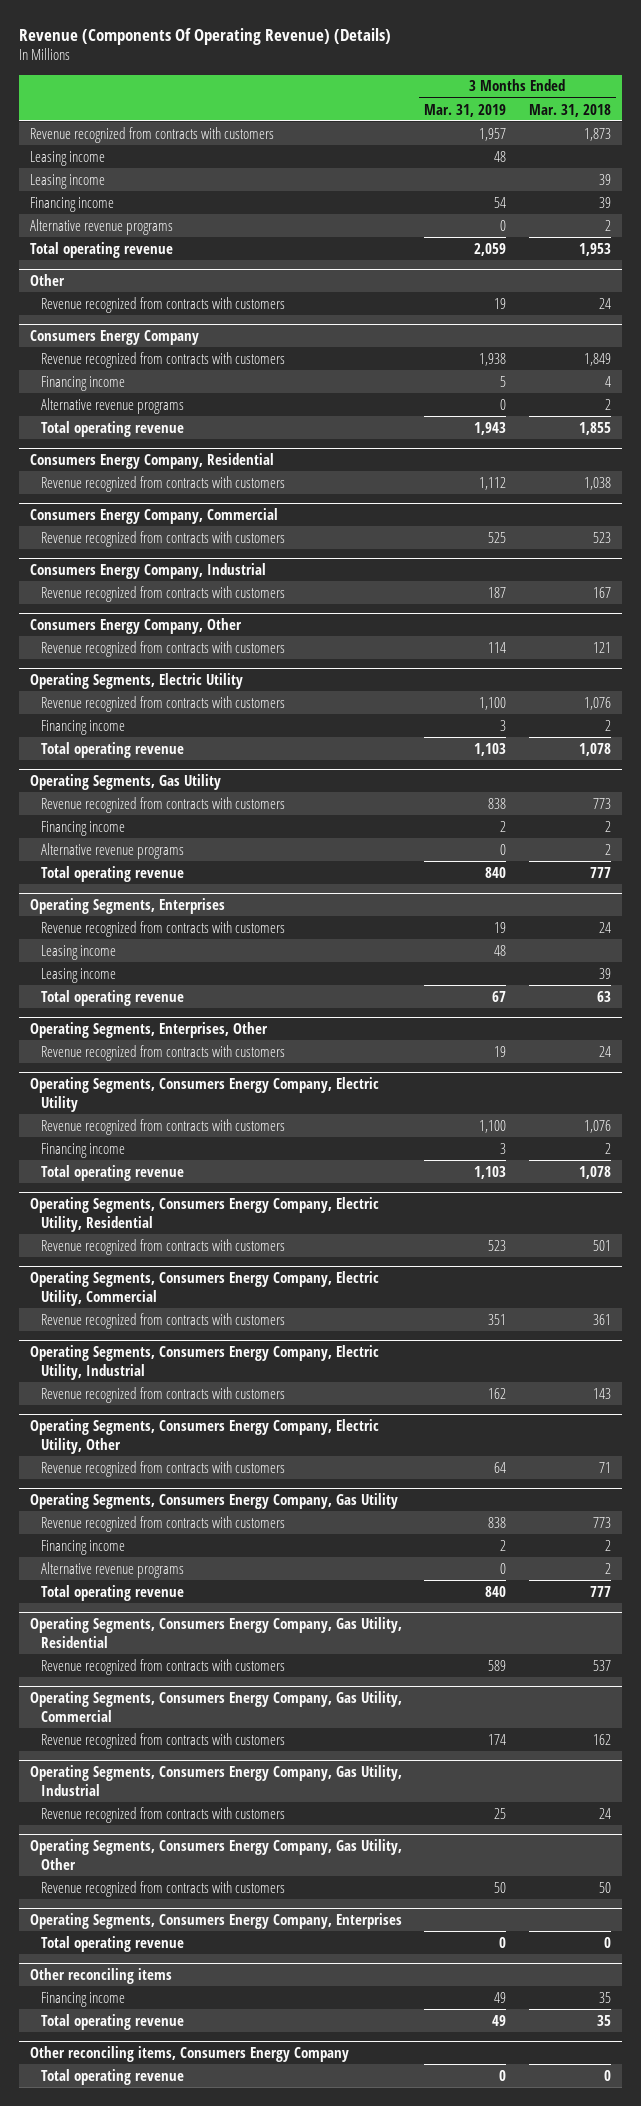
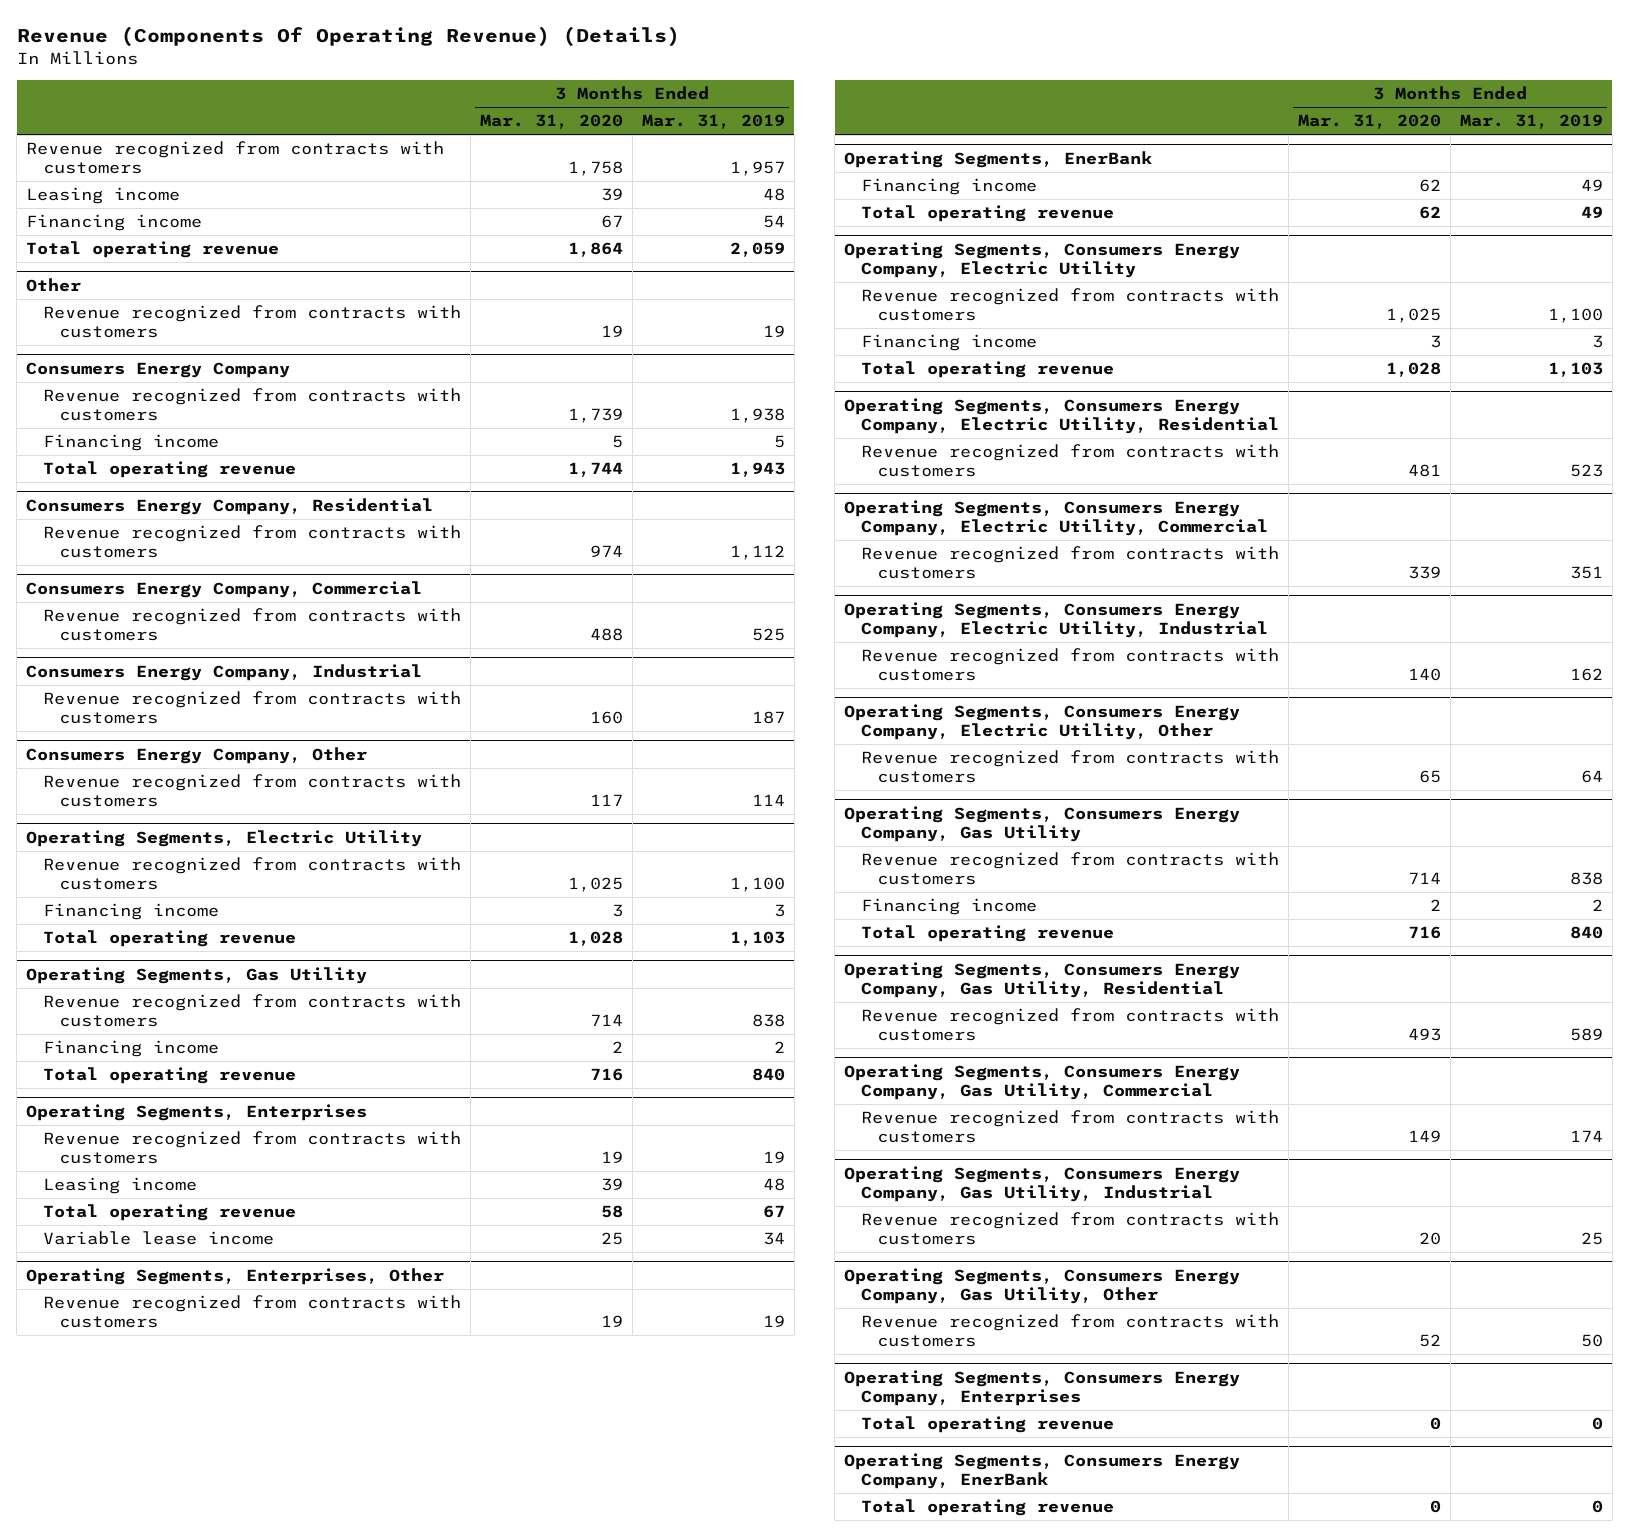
- | 3 Months Ended Mar. 31, 2019 | 3 Months Ended Mar. 31, 2018
+ | 3 Months Ended Mar. 31, 2020 | 3 Months Ended Mar. 31, 2019
- Leasing income | | 39
- Alternative revenue programs | 0 | 2
@ Consumers Energy Company
- Alternative revenue programs | 0 | 2
@ Operating Segments, Gas Utility
- Alternative revenue programs | 0 | 2
@ Operating Segments, Enterprises
- Leasing income | | 39
+ Variable lease income | 25 | 34
+ Operating Segments, EnerBank
+ Financing income | 62 | 49
+ Total operating revenue | 62 | 49
@ Operating Segments, Consumers Energy Company, Gas Utility
- Alternative revenue programs | 0 | 2
- Other reconciling items
- Financing income | 49 | 35
- Total operating revenue | 49 | 35
- Other reconciling items, Consumers Energy Company
+ Operating Segments, Consumers Energy Company, EnerBank

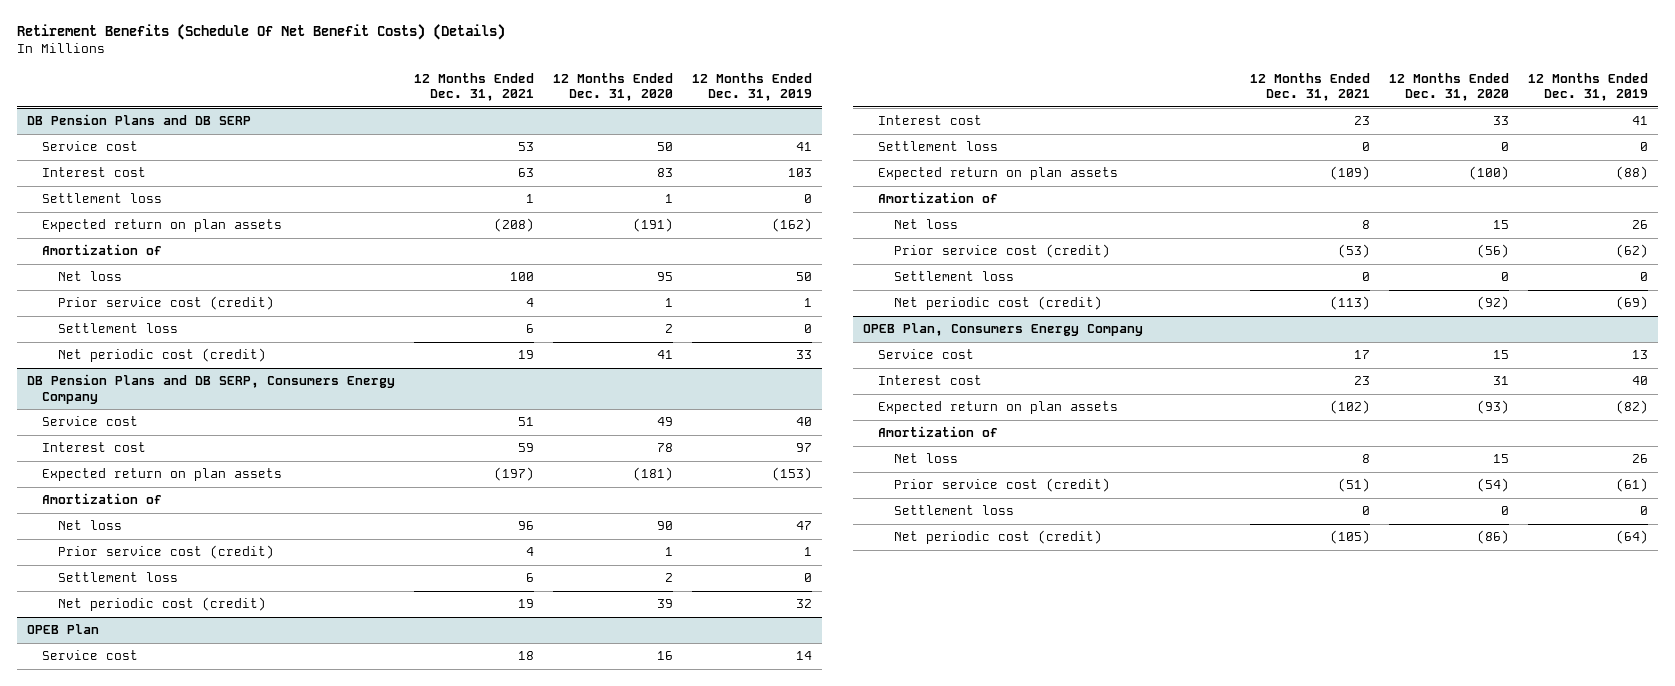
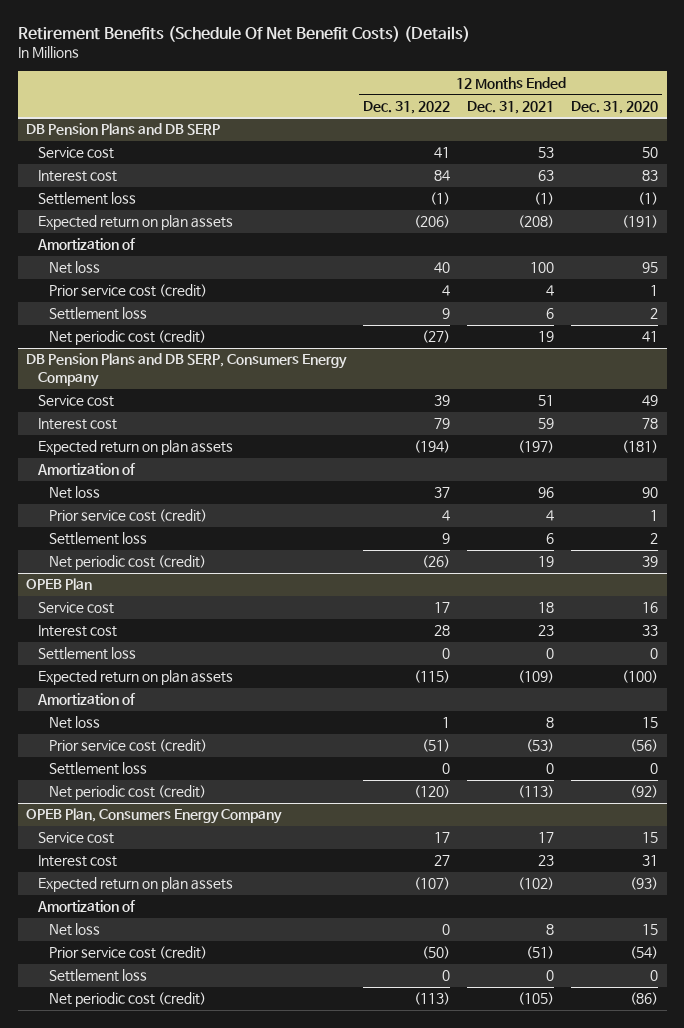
- | 12 Months Ended Dec. 31, 2021 | 12 Months Ended Dec. 31, 2020 | 12 Months Ended Dec. 31, 2019
+ | 12 Months Ended Dec. 31, 2022 | 12 Months Ended Dec. 31, 2021 | 12 Months Ended Dec. 31, 2020
@ DB Pension Plans and DB SERP
- Settlement loss | 1 | 1 | 0
+ Settlement loss | (1) | (1) | (1)

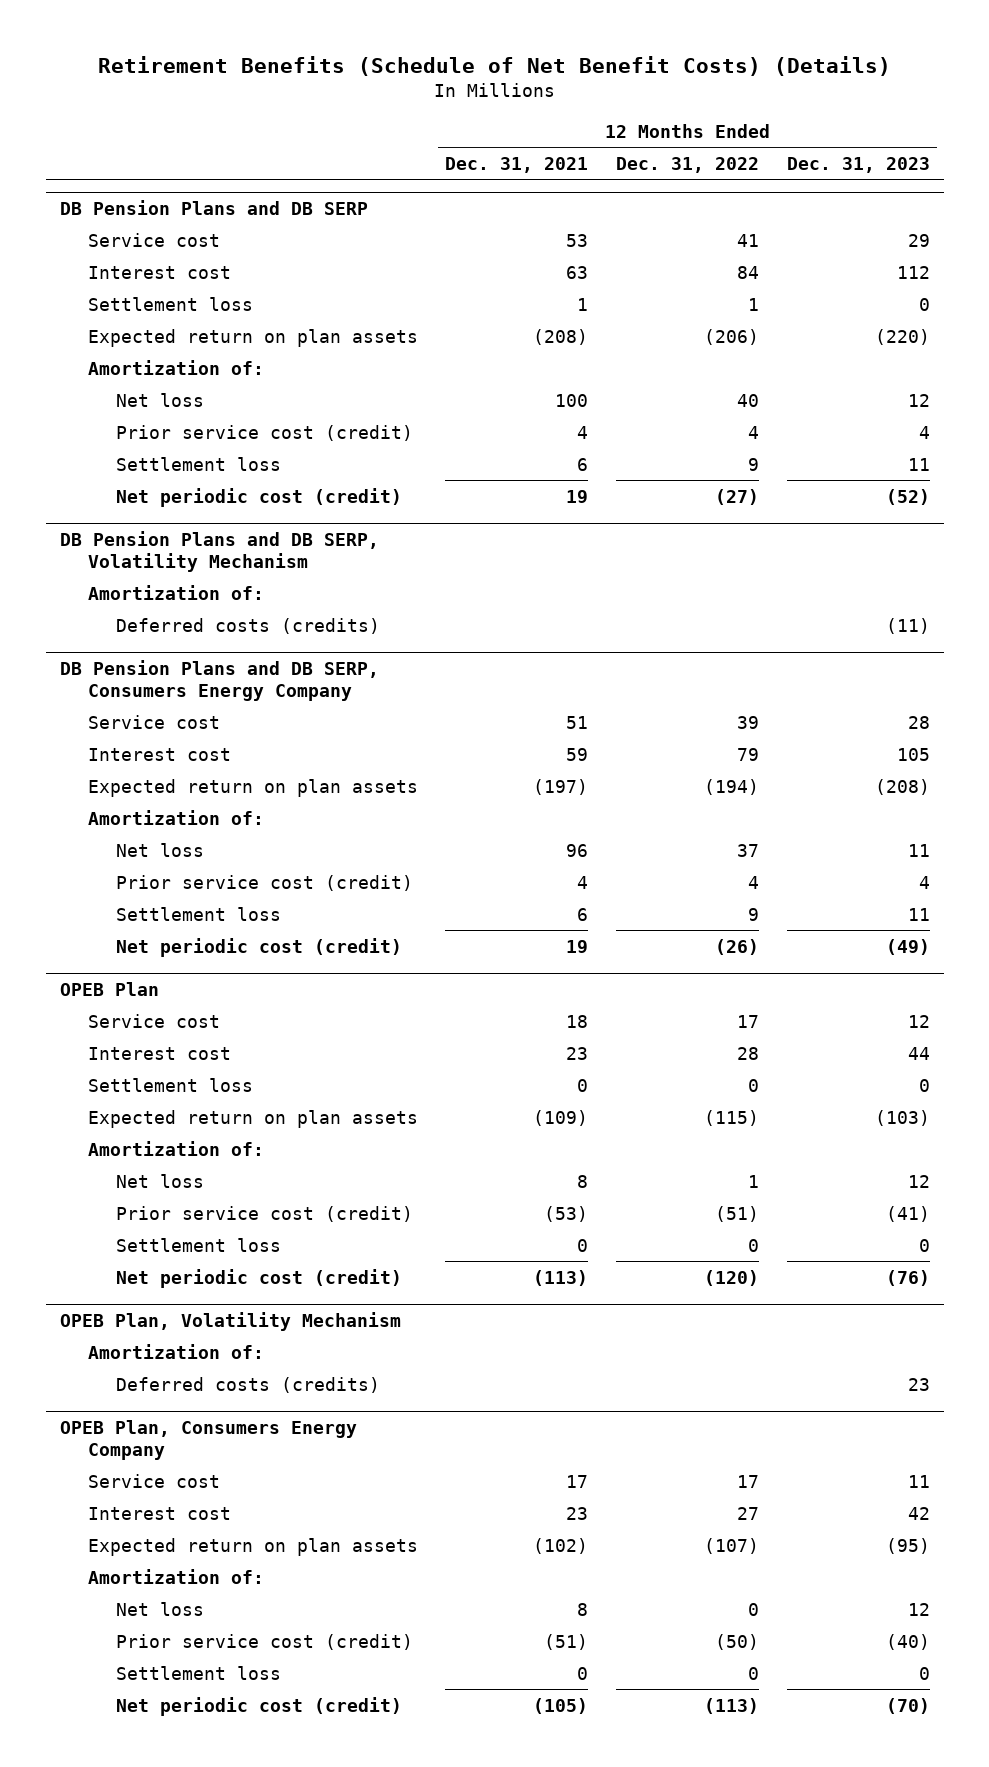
- Retirement Benefits (Schedule Of Net Benefit Costs) (Details)
+ Retirement Benefits (Schedule of Net Benefit Costs) (Details)
- | 12 Months Ended Dec. 31, 2022 | 12 Months Ended Dec. 31, 2021 | 12 Months Ended Dec. 31, 2020
+ | 12 Months Ended Dec. 31, 2021 | 12 Months Ended Dec. 31, 2022 | 12 Months Ended Dec. 31, 2023
@ DB Pension Plans and DB SERP
- Settlement loss | (1) | (1) | (1)
+ Settlement loss | 1 | 1 | 0
- Amortization of
+ Amortization of:
+ DB Pension Plans and DB SERP, Volatility Mechanism
+ Amortization of:
+ Deferred costs (credits) | | | (11)
@ DB Pension Plans and DB SERP, Consumers Energy Company
- Amortization of
+ Amortization of:
@ OPEB Plan
- Amortization of
+ Amortization of:
+ OPEB Plan, Volatility Mechanism
+ Amortization of:
+ Deferred costs (credits) | | | 23
@ OPEB Plan, Consumers Energy Company
- Amortization of
+ Amortization of:

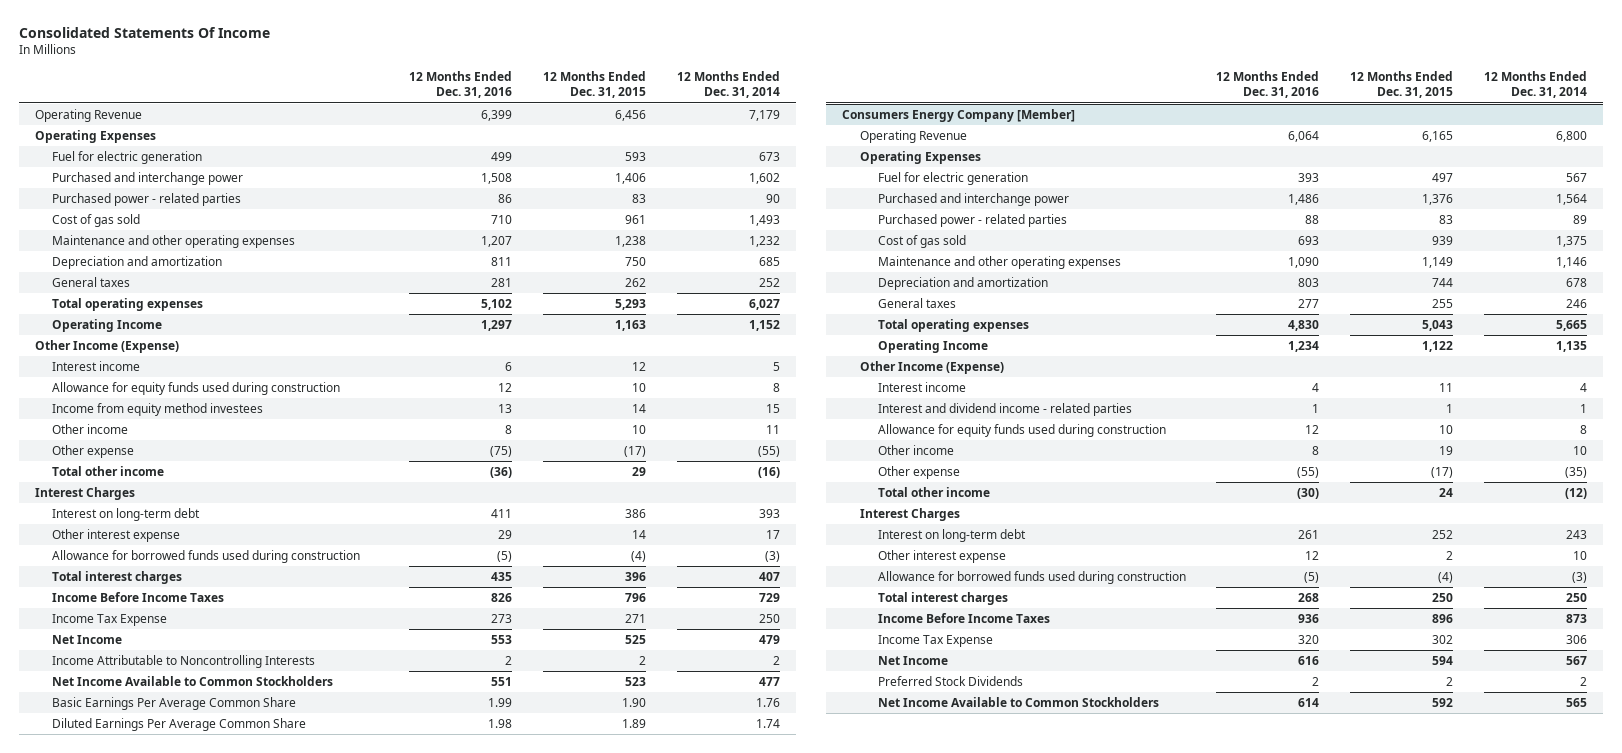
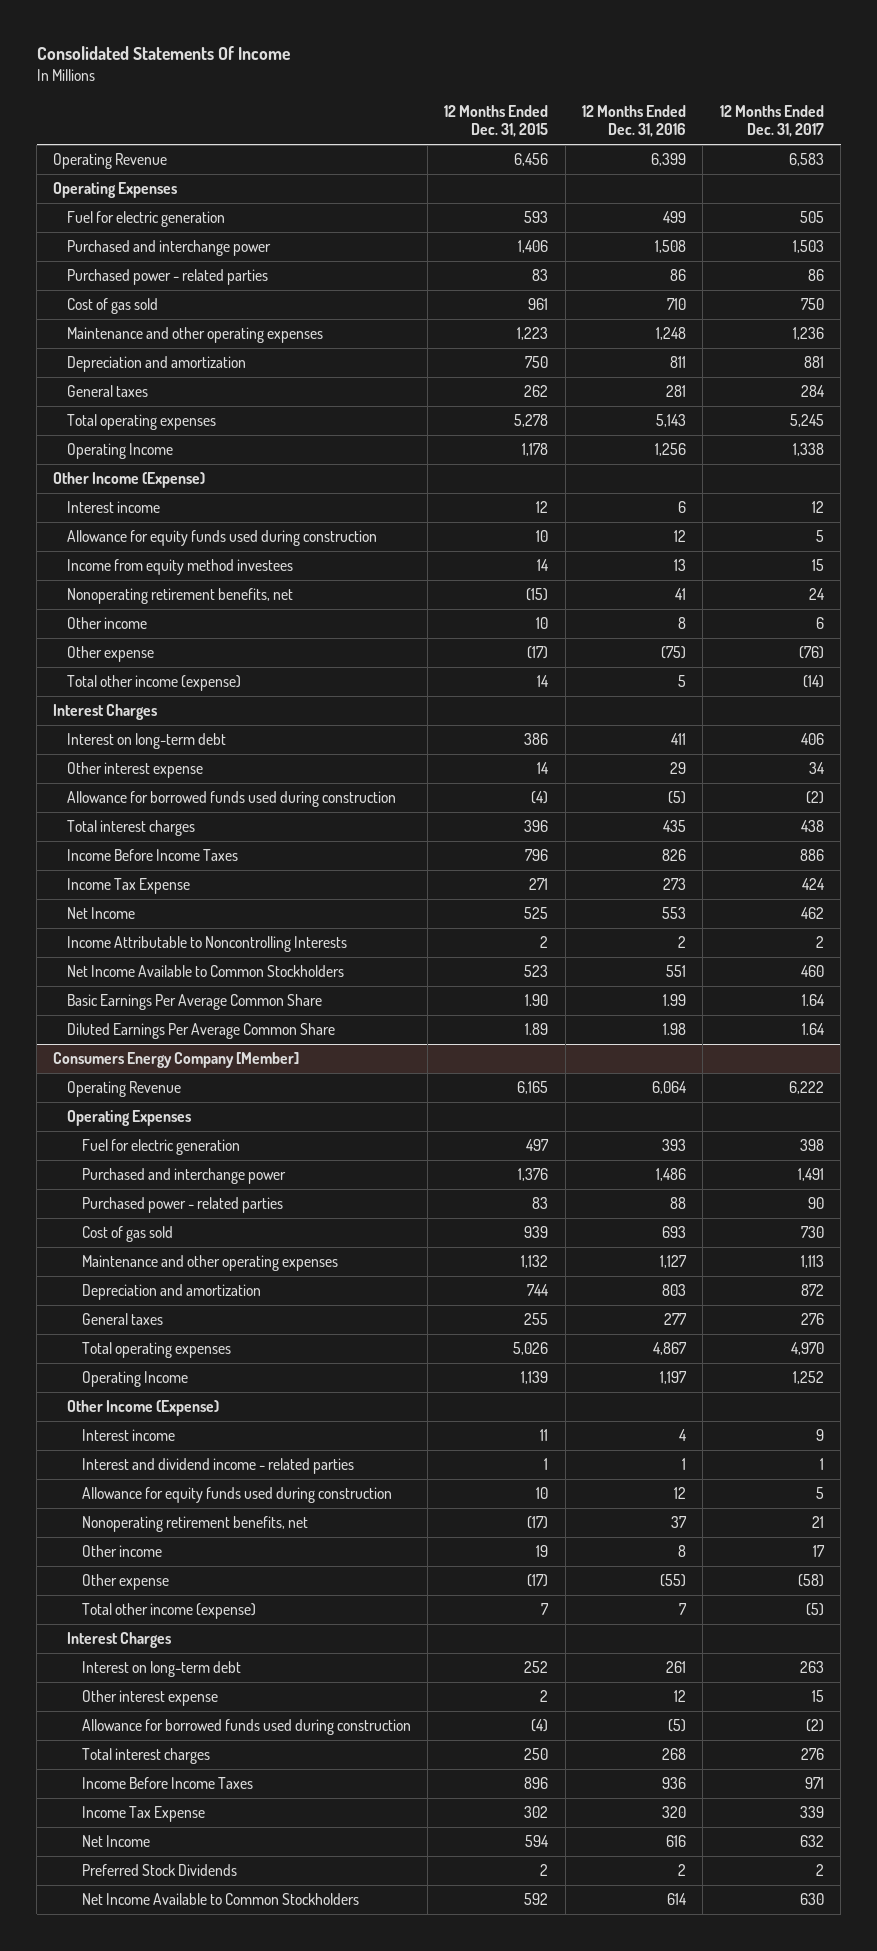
- | 12 Months Ended Dec. 31, 2016 | 12 Months Ended Dec. 31, 2015 | 12 Months Ended Dec. 31, 2014
+ | 12 Months Ended Dec. 31, 2015 | 12 Months Ended Dec. 31, 2016 | 12 Months Ended Dec. 31, 2017
- Maintenance and other operating expenses | 1,207 | 1,238 | 1,232
+ Maintenance and other operating expenses | 1,223 | 1,248 | 1,236
- Total operating expenses | 5,102 | 5,293 | 6,027
- Operating Income | 1,297 | 1,163 | 1,152
+ Total operating expenses | 5,278 | 5,143 | 5,245
+ Operating Income | 1,178 | 1,256 | 1,338
+ Nonoperating retirement benefits, net | (15) | 41 | 24
- Total other income | (36) | 29 | (16)
+ Total other income (expense) | 14 | 5 | (14)
@ Consumers Energy Company [Member]
- Maintenance and other operating expenses | 1,090 | 1,149 | 1,146
+ Maintenance and other operating expenses | 1,132 | 1,127 | 1,113
- Total operating expenses | 4,830 | 5,043 | 5,665
- Operating Income | 1,234 | 1,122 | 1,135
+ Total operating expenses | 5,026 | 4,867 | 4,970
+ Operating Income | 1,139 | 1,197 | 1,252
+ Nonoperating retirement benefits, net | (17) | 37 | 21
- Total other income | (30) | 24 | (12)
+ Total other income (expense) | 7 | 7 | (5)

